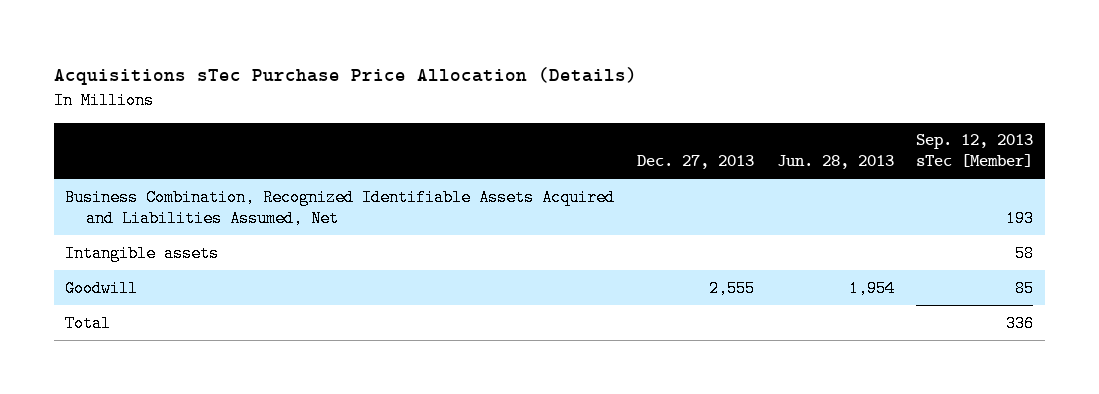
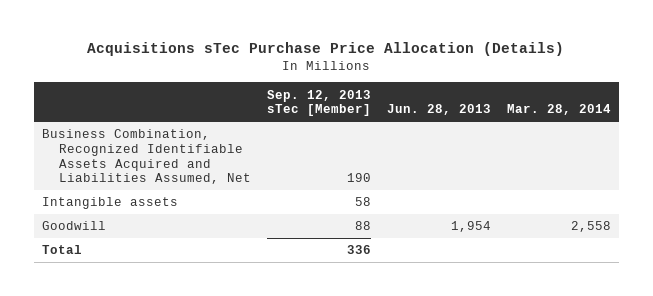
- | Dec. 27, 2013 | Jun. 28, 2013 | Sep. 12, 2013 sTec [Member]
+ | Sep. 12, 2013 sTec [Member] | Jun. 28, 2013 | Mar. 28, 2014
- Business Combination, Recognized Identifiable Assets Acquired and Liabilities Assumed, Net | | | 193
+ Business Combination, Recognized Identifiable Assets Acquired and Liabilities Assumed, Net | 190 | |
- Goodwill | 2,555 | 1,954 | 85
+ Goodwill | 88 | 1,954 | 2,558

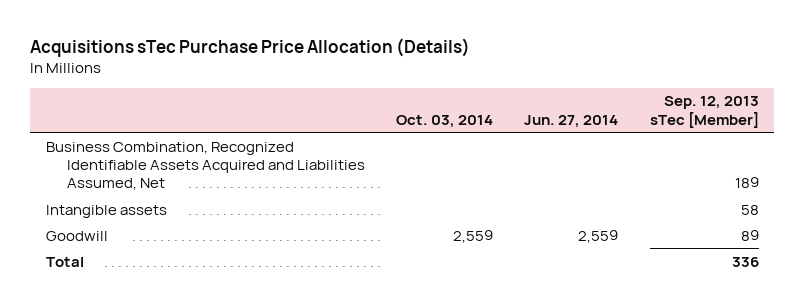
- | Sep. 12, 2013 sTec [Member] | Jun. 28, 2013 | Mar. 28, 2014
+ | Oct. 03, 2014 | Jun. 27, 2014 | Sep. 12, 2013 sTec [Member]
- Business Combination, Recognized Identifiable Assets Acquired and Liabilities Assumed, Net | 190 | |
+ Business Combination, Recognized Identifiable Assets Acquired and Liabilities Assumed, Net | | | 189
- Goodwill | 88 | 1,954 | 2,558
+ Goodwill | 2,559 | 2,559 | 89

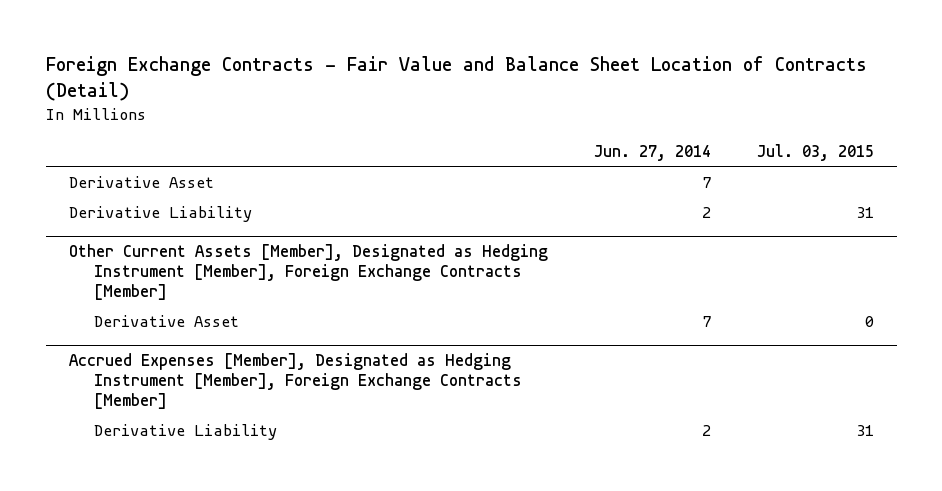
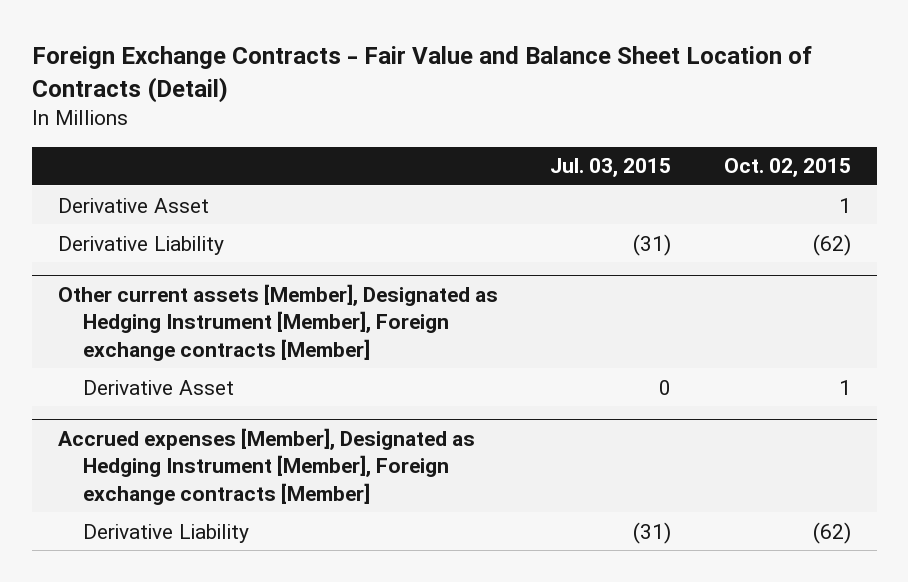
- | Jun. 27, 2014 | Jul. 03, 2015
+ | Jul. 03, 2015 | Oct. 02, 2015
- Derivative Liability | 2 | 31
- Other Current Assets [Member], Designated as Hedging Instrument [Member], Foreign Exchange Contracts [Member]
+ Derivative Liability | (31) | (62)
+ Other current assets [Member], Designated as Hedging Instrument [Member], Foreign exchange contracts [Member]
- Accrued Expenses [Member], Designated as Hedging Instrument [Member], Foreign Exchange Contracts [Member]
- Derivative Liability | 2 | 31
+ Accrued expenses [Member], Designated as Hedging Instrument [Member], Foreign exchange contracts [Member]
+ Derivative Liability | (31) | (62)

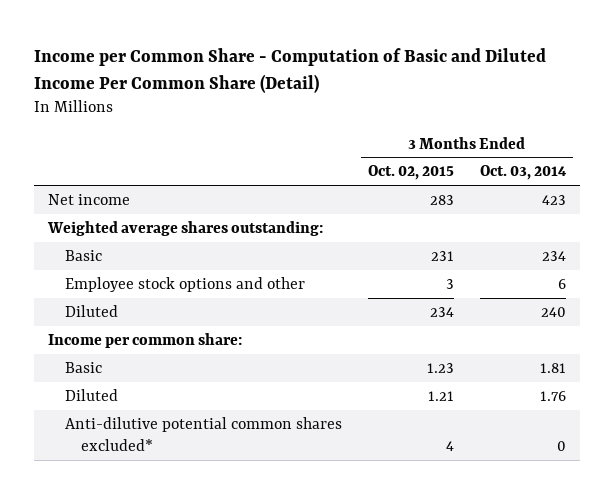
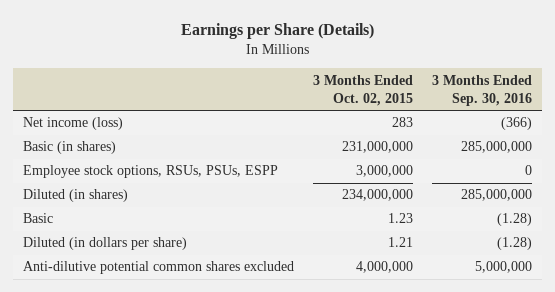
- Income per Common Share - Computation of Basic and Diluted Income Per Common Share (Detail)
+ Earnings per Share (Details)
- | 3 Months Ended Oct. 02, 2015 | 3 Months Ended Oct. 03, 2014
+ | 3 Months Ended Oct. 02, 2015 | 3 Months Ended Sep. 30, 2016
- Net income | 283 | 423
- Weighted average shares outstanding:
- Basic | 231 | 234
- Employee stock options and other | 3 | 6
- Diluted | 234 | 240
- Income per common share:
+ Net income (loss) | 283 | (366)
+ Basic (in shares) | 231,000,000 | 285,000,000
+ Employee stock options, RSUs, PSUs, ESPP | 3,000,000 | 0
+ Diluted (in shares) | 234,000,000 | 285,000,000
- Diluted | 1.21 | 1.76
- Anti-dilutive potential common shares excluded* | 4 | 0
+ Diluted (in dollars per share) | 1.21 | (1.28)
+ Anti-dilutive potential common shares excluded | 4,000,000 | 5,000,000

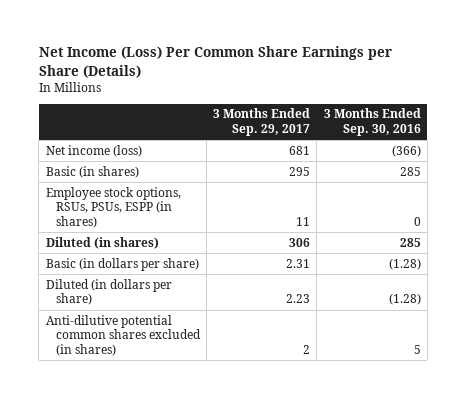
- Earnings per Share (Details)
+ Net Income (Loss) Per Common Share Earnings per Share (Details)
- | 3 Months Ended Oct. 02, 2015 | 3 Months Ended Sep. 30, 2016
+ | 3 Months Ended Sep. 29, 2017 | 3 Months Ended Sep. 30, 2016
- Basic (in shares) | 231,000,000 | 285,000,000
- Employee stock options, RSUs, PSUs, ESPP | 3,000,000 | 0
- Diluted (in shares) | 234,000,000 | 285,000,000
- Basic | 1.23 | (1.28)
+ Basic (in shares) | 295 | 285
+ Employee stock options, RSUs, PSUs, ESPP (in shares) | 11 | 0
+ Diluted (in shares) | 306 | 285
+ Basic (in dollars per share) | 2.31 | (1.28)
- Anti-dilutive potential common shares excluded | 4,000,000 | 5,000,000
+ Anti-dilutive potential common shares excluded (in shares) | 2 | 5

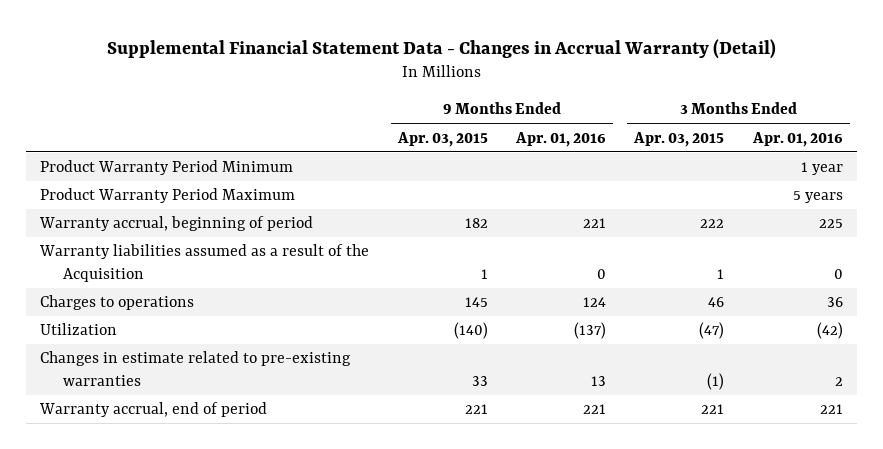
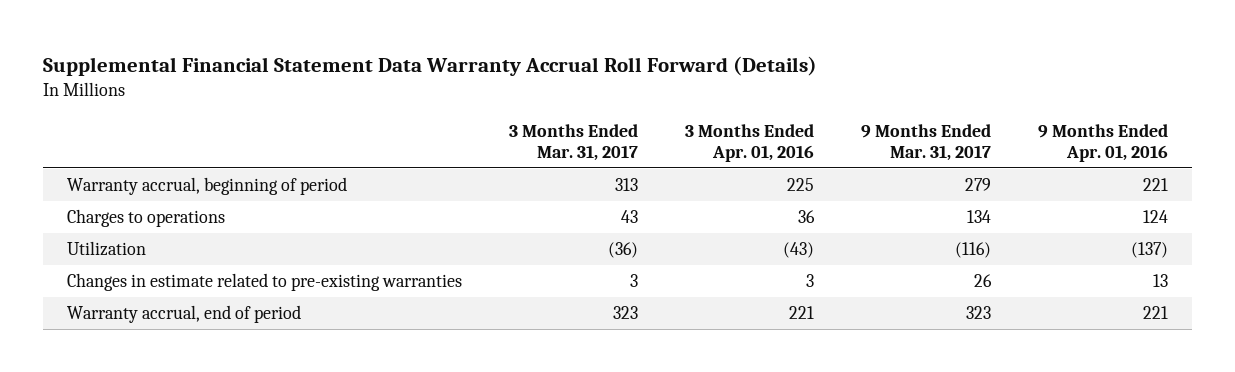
- Supplemental Financial Statement Data - Changes in Accrual Warranty (Detail)
+ Supplemental Financial Statement Data Warranty Accrual Roll Forward (Details)
- | 9 Months Ended Apr. 03, 2015 | 9 Months Ended Apr. 01, 2016 | 3 Months Ended Apr. 03, 2015 | 3 Months Ended Apr. 01, 2016
+ | 3 Months Ended Mar. 31, 2017 | 3 Months Ended Apr. 01, 2016 | 9 Months Ended Mar. 31, 2017 | 9 Months Ended Apr. 01, 2016
- Product Warranty Period Minimum | | | | 1 year
- Product Warranty Period Maximum | | | | 5 years
- Warranty liabilities assumed as a result of the Acquisition | 1 | 0 | 1 | 0
- Utilization | (140) | (137) | (47) | (42)
- Changes in estimate related to pre-existing warranties | 33 | 13 | (1) | 2
+ Utilization | (36) | (43) | (116) | (137)
+ Changes in estimate related to pre-existing warranties | 3 | 3 | 26 | 13

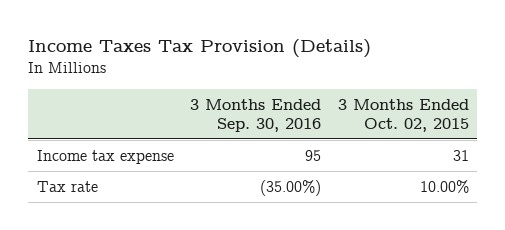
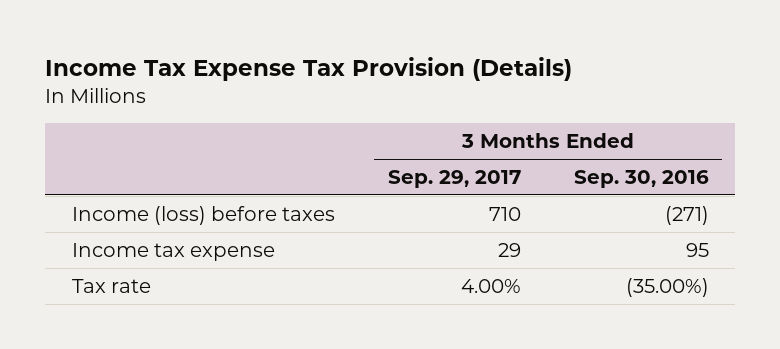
- Income Taxes Tax Provision (Details)
+ Income Tax Expense Tax Provision (Details)
- | 3 Months Ended Sep. 30, 2016 | 3 Months Ended Oct. 02, 2015
+ | 3 Months Ended Sep. 29, 2017 | 3 Months Ended Sep. 30, 2016
+ Income (loss) before taxes | 710 | (271)

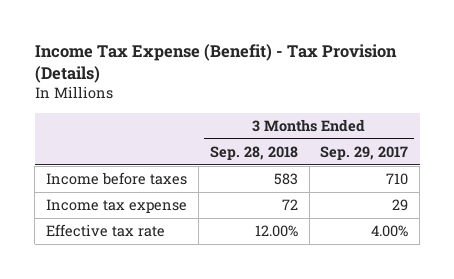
- Income Tax Expense Tax Provision (Details)
+ Income Tax Expense (Benefit) - Tax Provision (Details)
- | 3 Months Ended Sep. 29, 2017 | 3 Months Ended Sep. 30, 2016
+ | 3 Months Ended Sep. 28, 2018 | 3 Months Ended Sep. 29, 2017
- Income (loss) before taxes | 710 | (271)
+ Income before taxes | 583 | 710
- Tax rate | 4.00% | (35.00%)
+ Effective tax rate | 12.00% | 4.00%

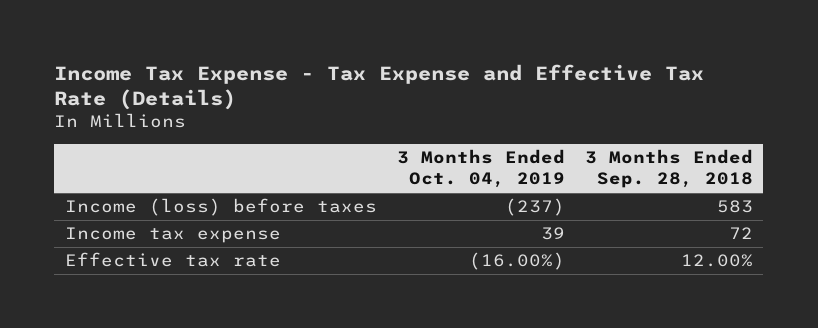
- Income Tax Expense (Benefit) - Tax Provision (Details)
+ Income Tax Expense - Tax Expense and Effective Tax Rate (Details)
- | 3 Months Ended Sep. 28, 2018 | 3 Months Ended Sep. 29, 2017
+ | 3 Months Ended Oct. 04, 2019 | 3 Months Ended Sep. 28, 2018
- Income before taxes | 583 | 710
+ Income (loss) before taxes | (237) | 583

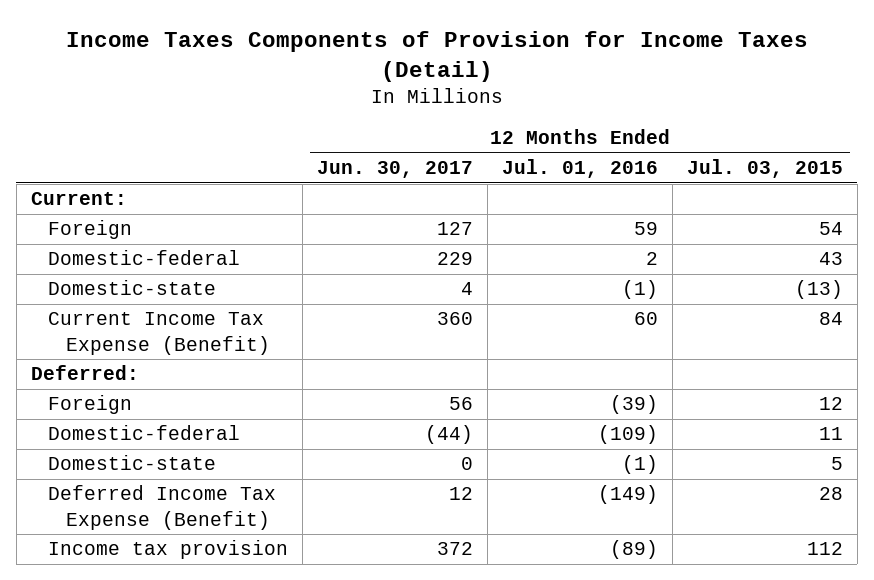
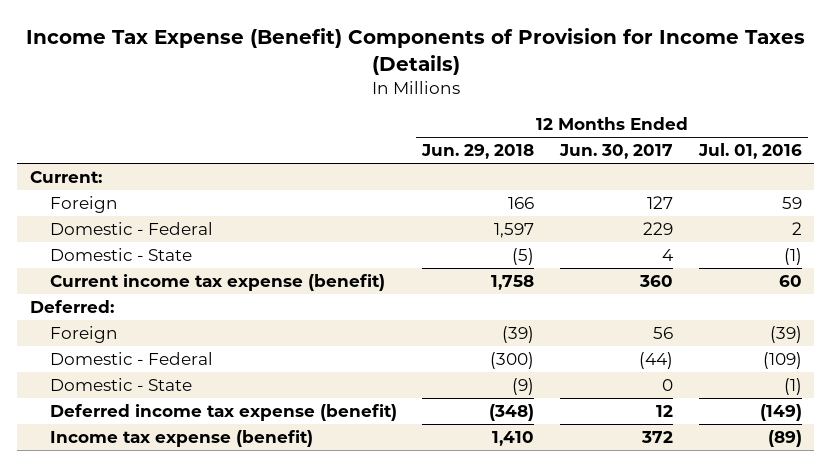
- Income Taxes Components of Provision for Income Taxes (Detail)
+ Income Tax Expense (Benefit) Components of Provision for Income Taxes (Details)
- | 12 Months Ended Jun. 30, 2017 | 12 Months Ended Jul. 01, 2016 | 12 Months Ended Jul. 03, 2015
+ | 12 Months Ended Jun. 29, 2018 | 12 Months Ended Jun. 30, 2017 | 12 Months Ended Jul. 01, 2016
- Domestic-federal | 229 | 2 | 43
- Domestic-state | 4 | (1) | (13)
- Current Income Tax Expense (Benefit) | 360 | 60 | 84
+ Domestic - Federal | 1,597 | 229 | 2
+ Domestic - State | (5) | 4 | (1)
+ Current income tax expense (benefit) | 1,758 | 360 | 60
- Domestic-federal | (44) | (109) | 11
- Domestic-state | 0 | (1) | 5
- Deferred Income Tax Expense (Benefit) | 12 | (149) | 28
- Income tax provision | 372 | (89) | 112
+ Domestic - Federal | (300) | (44) | (109)
+ Domestic - State | (9) | 0 | (1)
+ Deferred income tax expense (benefit) | (348) | 12 | (149)
+ Income tax expense (benefit) | 1,410 | 372 | (89)

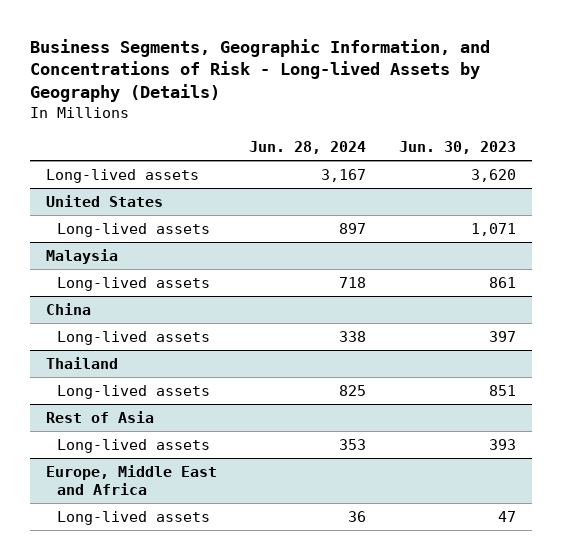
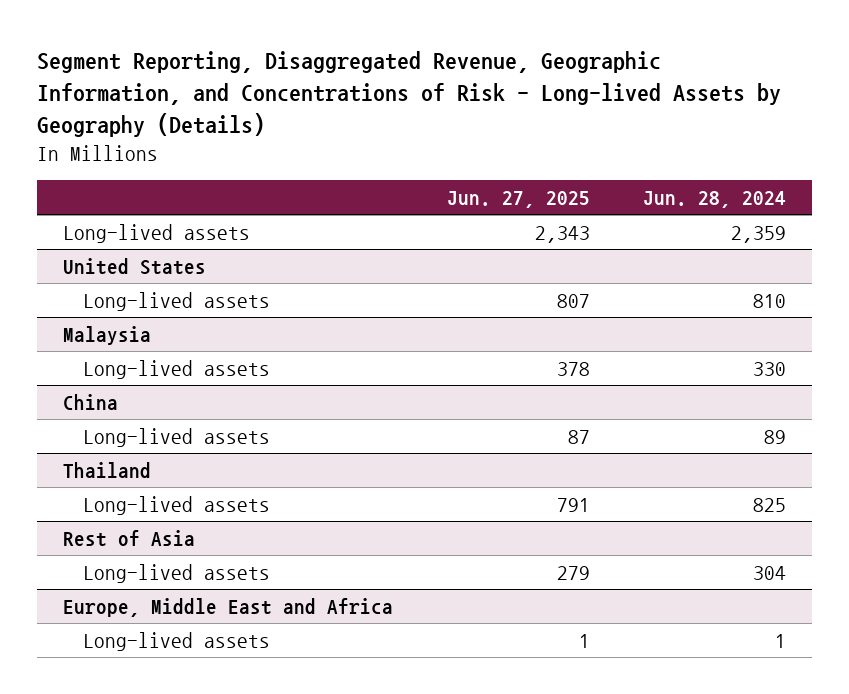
- Business Segments, Geographic Information, and Concentrations of Risk - Long-lived Assets by Geography (Details)
+ Segment Reporting, Disaggregated Revenue, Geographic Information, and Concentrations of Risk - Long-lived Assets by Geography (Details)
- | Jun. 28, 2024 | Jun. 30, 2023
+ | Jun. 27, 2025 | Jun. 28, 2024
- Long-lived assets | 3,167 | 3,620
+ Long-lived assets | 2,343 | 2,359
@ United States
- Long-lived assets | 897 | 1,071
+ Long-lived assets | 807 | 810
@ Malaysia
- Long-lived assets | 718 | 861
+ Long-lived assets | 378 | 330
@ China
- Long-lived assets | 338 | 397
+ Long-lived assets | 87 | 89
@ Rest of Asia
- Long-lived assets | 353 | 393
+ Long-lived assets | 279 | 304
@ Europe, Middle East and Africa
- Long-lived assets | 36 | 47
+ Long-lived assets | 1 | 1

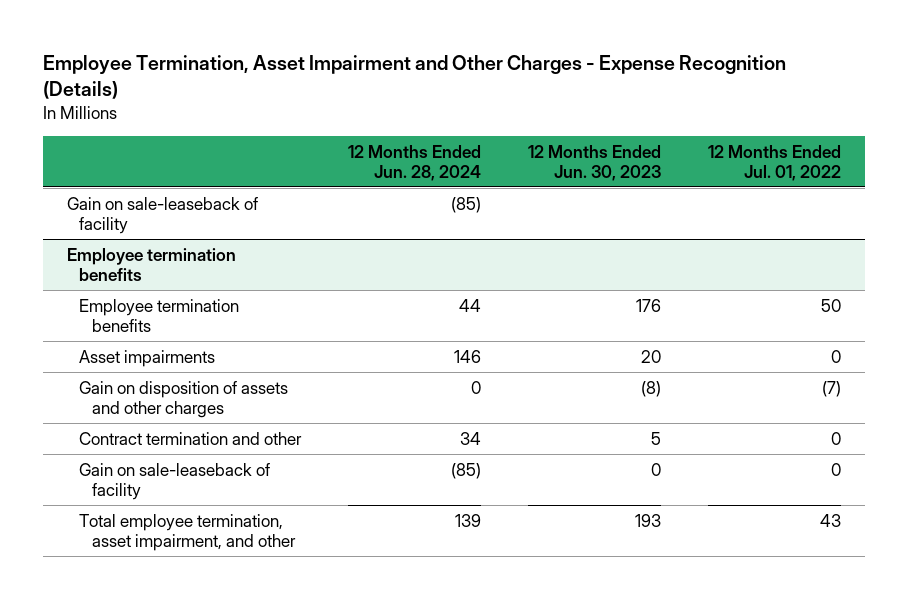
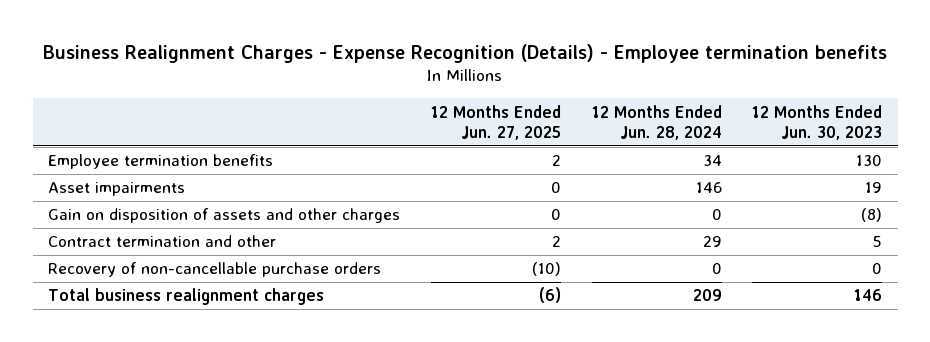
- Employee Termination, Asset Impairment and Other Charges - Expense Recognition (Details)
+ Business Realignment Charges - Expense Recognition (Details) - Employee termination benefits
- | 12 Months Ended Jun. 28, 2024 | 12 Months Ended Jun. 30, 2023 | 12 Months Ended Jul. 01, 2022
+ | 12 Months Ended Jun. 27, 2025 | 12 Months Ended Jun. 28, 2024 | 12 Months Ended Jun. 30, 2023
- Gain on sale-leaseback of facility | (85) | |
- Employee termination benefits
- Employee termination benefits | 44 | 176 | 50
- Asset impairments | 146 | 20 | 0
+ Employee termination benefits | 2 | 34 | 130
+ Asset impairments | 0 | 146 | 19
- Contract termination and other | 34 | 5 | 0
- Gain on sale-leaseback of facility | (85) | 0 | 0
- Total employee termination, asset impairment, and other | 139 | 193 | 43
+ Contract termination and other | 2 | 29 | 5
+ Recovery of non-cancellable purchase orders | (10) | 0 | 0
+ Total business realignment charges | (6) | 209 | 146

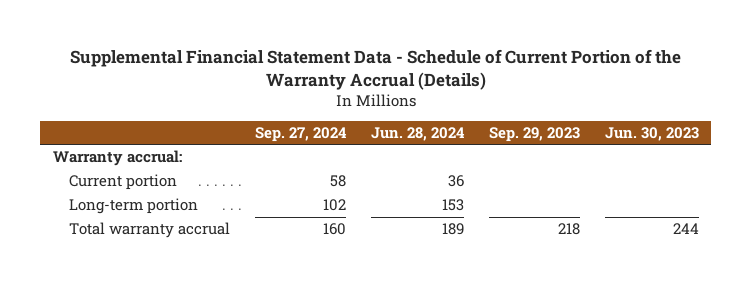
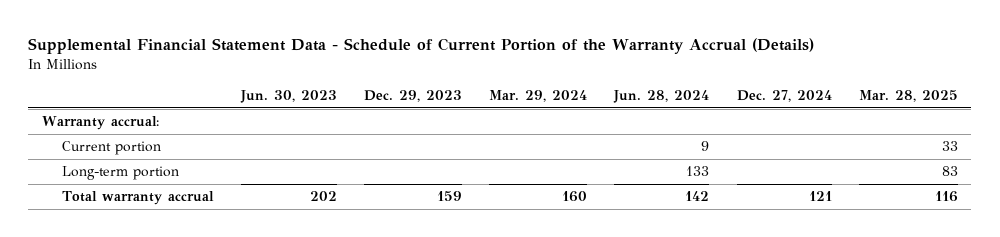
- | Sep. 27, 2024 | Jun. 28, 2024 | Sep. 29, 2023 | Jun. 30, 2023
+ | Jun. 30, 2023 | Dec. 29, 2023 | Mar. 29, 2024 | Jun. 28, 2024 | Dec. 27, 2024 | Mar. 28, 2025
- Current portion | 58 | 36 | |
- Long-term portion | 102 | 153 | |
- Total warranty accrual | 160 | 189 | 218 | 244
+ Current portion | | | | 9 | | 33
+ Long-term portion | | | | 133 | | 83
+ Total warranty accrual | 202 | 159 | 160 | 142 | 121 | 116

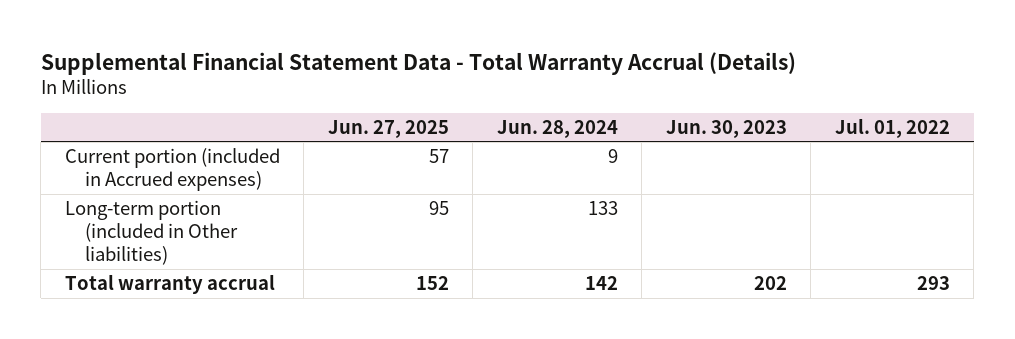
- Supplemental Financial Statement Data - Schedule of Current Portion of the Warranty Accrual (Details)
+ Supplemental Financial Statement Data - Total Warranty Accrual (Details)
- | Jun. 30, 2023 | Dec. 29, 2023 | Mar. 29, 2024 | Jun. 28, 2024 | Dec. 27, 2024 | Mar. 28, 2025
+ | Jun. 27, 2025 | Jun. 28, 2024 | Jun. 30, 2023 | Jul. 01, 2022
- Warranty accrual:
- Current portion | | | | 9 | | 33
- Long-term portion | | | | 133 | | 83
+ Current portion (included in Accrued expenses) | 57 | 9 | |
+ Long-term portion (included in Other liabilities) | 95 | 133 | |

